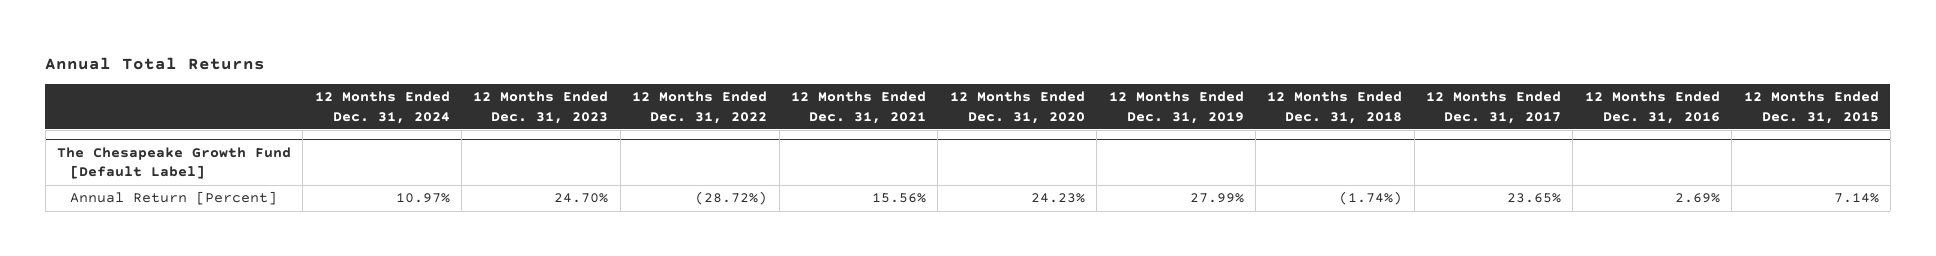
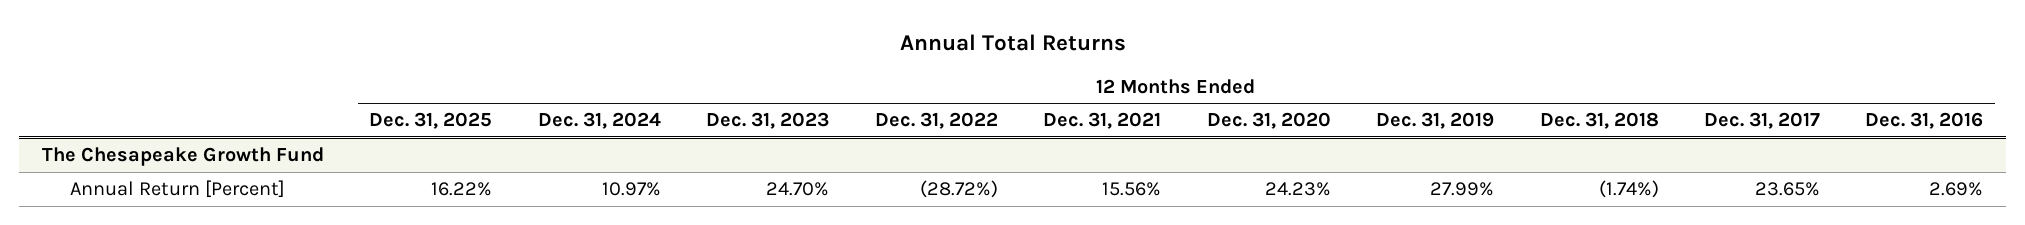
- | 12 Months Ended Dec. 31, 2024 | 12 Months Ended Dec. 31, 2023 | 12 Months Ended Dec. 31, 2022 | 12 Months Ended Dec. 31, 2021 | 12 Months Ended Dec. 31, 2020 | 12 Months Ended Dec. 31, 2019 | 12 Months Ended Dec. 31, 2018 | 12 Months Ended Dec. 31, 2017 | 12 Months Ended Dec. 31, 2016 | 12 Months Ended Dec. 31, 2015
+ | 12 Months Ended Dec. 31, 2025 | 12 Months Ended Dec. 31, 2024 | 12 Months Ended Dec. 31, 2023 | 12 Months Ended Dec. 31, 2022 | 12 Months Ended Dec. 31, 2021 | 12 Months Ended Dec. 31, 2020 | 12 Months Ended Dec. 31, 2019 | 12 Months Ended Dec. 31, 2018 | 12 Months Ended Dec. 31, 2017 | 12 Months Ended Dec. 31, 2016
- The Chesapeake Growth Fund [Default Label]
+ The Chesapeake Growth Fund

